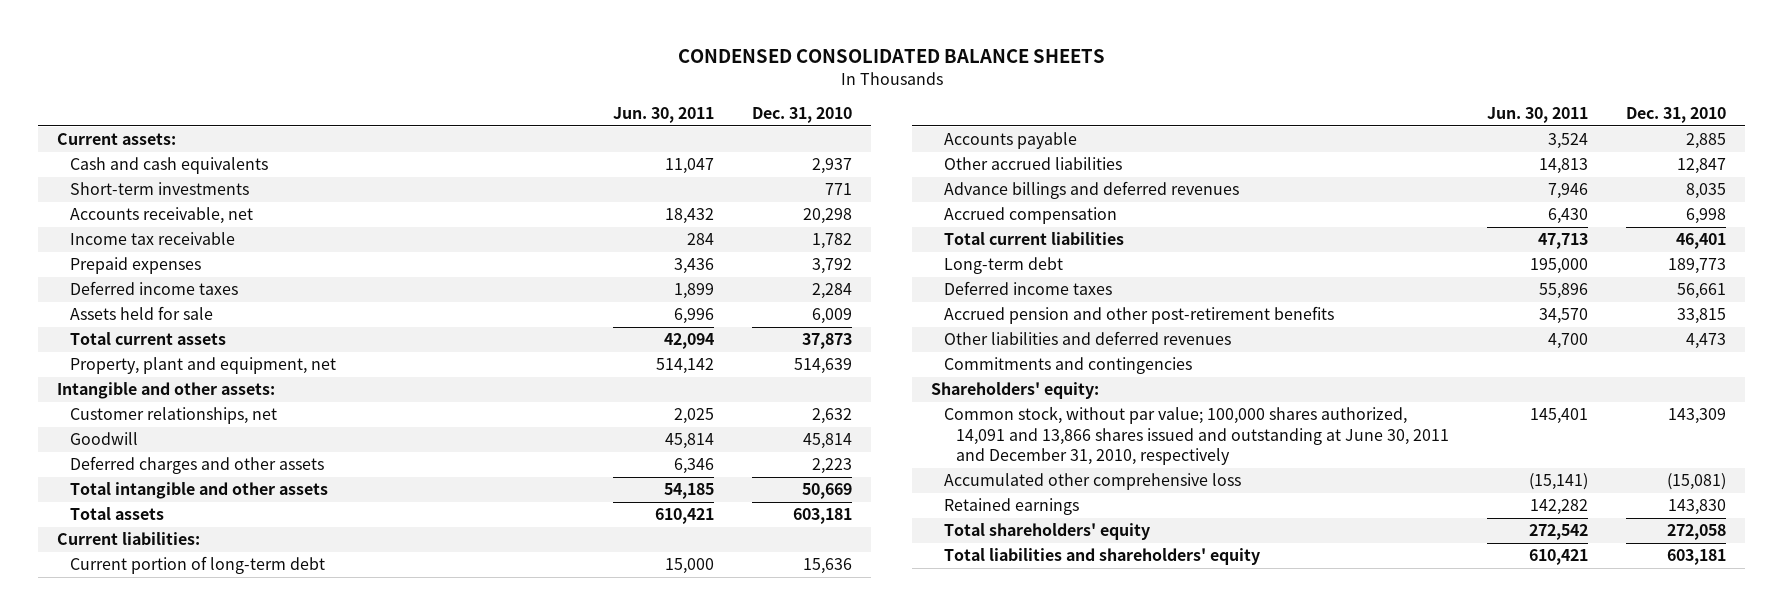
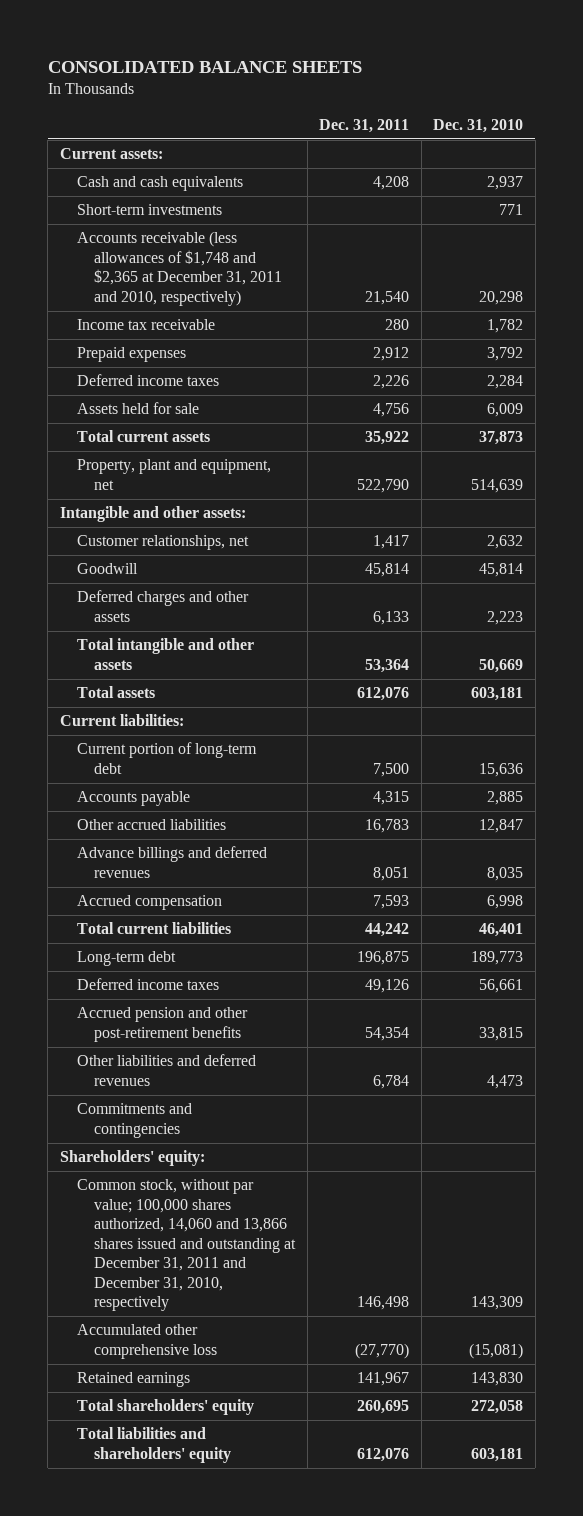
- CONDENSED CONSOLIDATED BALANCE SHEETS
+ CONSOLIDATED BALANCE SHEETS
- | Jun. 30, 2011 | Dec. 31, 2010
+ | Dec. 31, 2011 | Dec. 31, 2010
- Accounts receivable, net | 18,432 | 20,298
+ Accounts receivable (less allowances of $1,748 and $2,365 at December 31, 2011 and 2010, respectively) | 21,540 | 20,298
- Common stock, without par value; 100,000 shares authorized, 14,091 and 13,866 shares issued and outstanding at June 30, 2011 and December 31, 2010, respectively | 145,401 | 143,309
+ Common stock, without par value; 100,000 shares authorized, 14,060 and 13,866 shares issued and outstanding at December 31, 2011 and December 31, 2010, respectively | 146,498 | 143,309

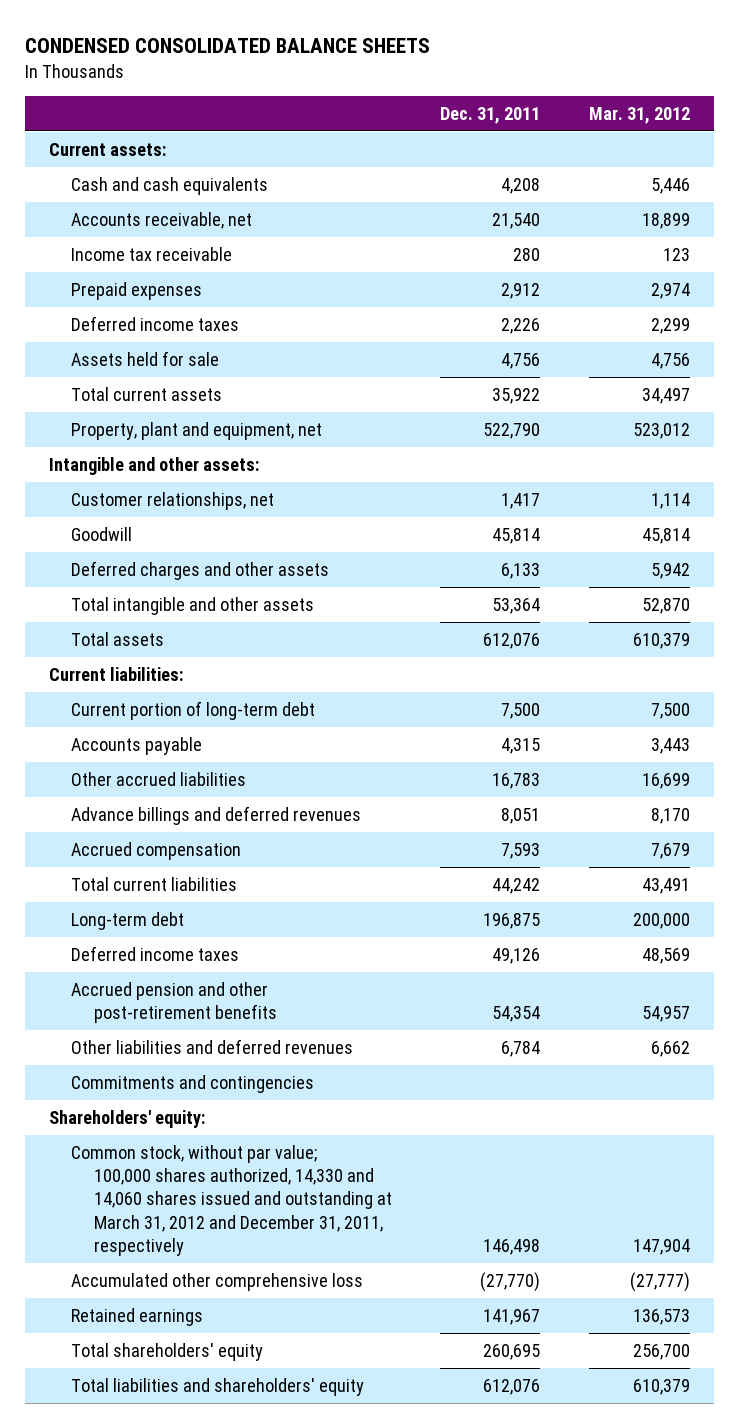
- CONSOLIDATED BALANCE SHEETS
+ CONDENSED CONSOLIDATED BALANCE SHEETS
- | Dec. 31, 2011 | Dec. 31, 2010
+ | Dec. 31, 2011 | Mar. 31, 2012
- Short-term investments | | 771
- Accounts receivable (less allowances of $1,748 and $2,365 at December 31, 2011 and 2010, respectively) | 21,540 | 20,298
+ Accounts receivable, net | 21,540 | 18,899
- Common stock, without par value; 100,000 shares authorized, 14,060 and 13,866 shares issued and outstanding at December 31, 2011 and December 31, 2010, respectively | 146,498 | 143,309
+ Common stock, without par value; 100,000 shares authorized, 14,330 and 14,060 shares issued and outstanding at March 31, 2012 and December 31, 2011, respectively | 146,498 | 147,904

